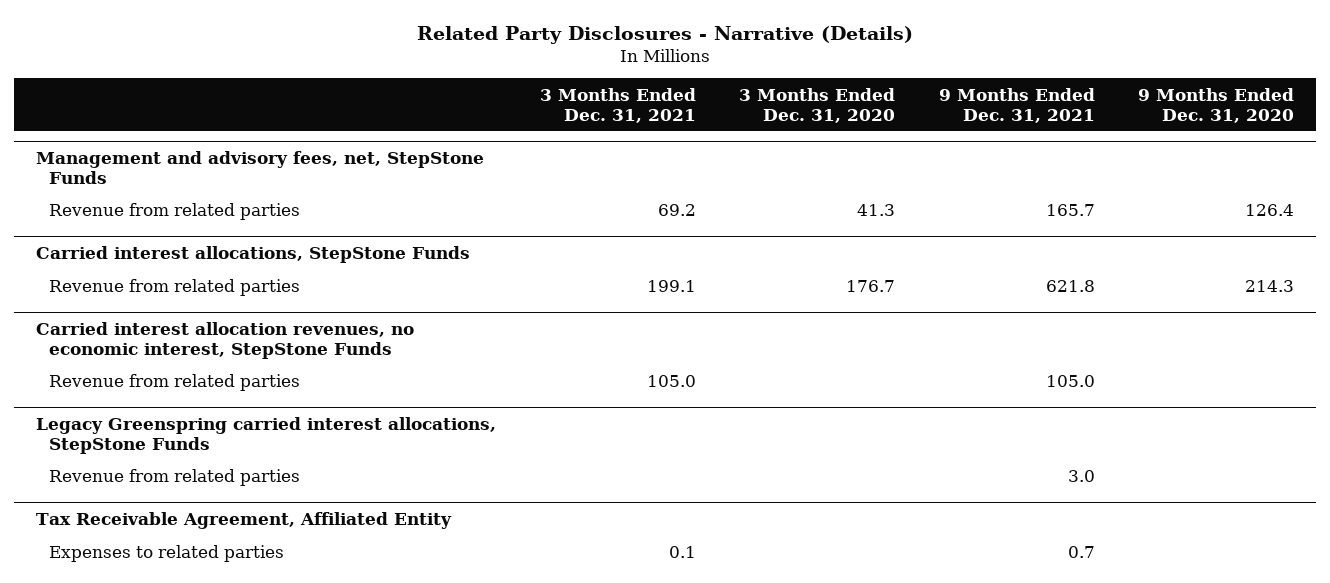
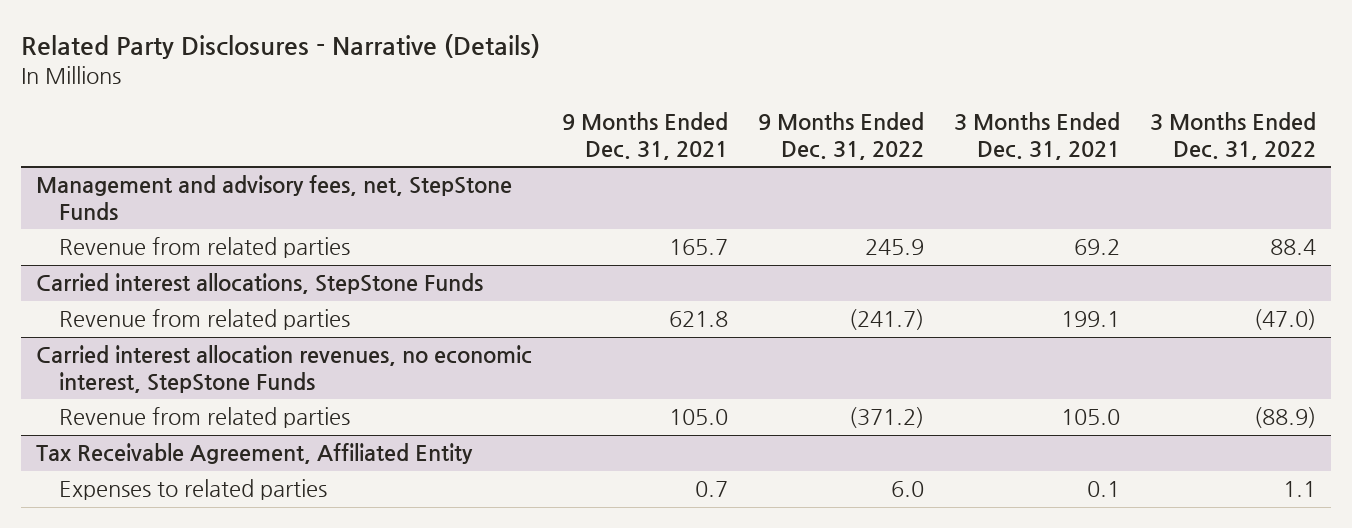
- | 3 Months Ended Dec. 31, 2021 | 3 Months Ended Dec. 31, 2020 | 9 Months Ended Dec. 31, 2021 | 9 Months Ended Dec. 31, 2020
+ | 9 Months Ended Dec. 31, 2021 | 9 Months Ended Dec. 31, 2022 | 3 Months Ended Dec. 31, 2021 | 3 Months Ended Dec. 31, 2022
- Legacy Greenspring carried interest allocations, StepStone Funds
- Revenue from related parties | | | 3.0 |

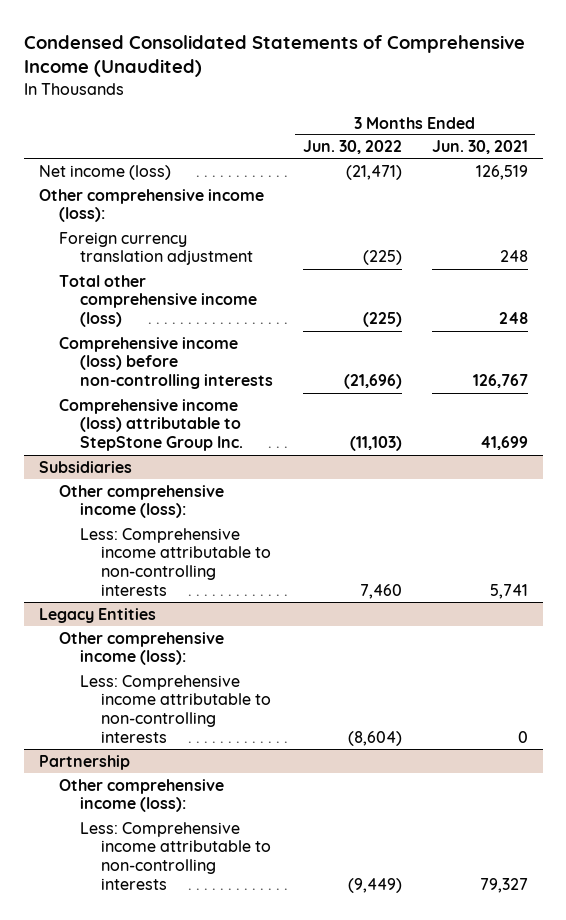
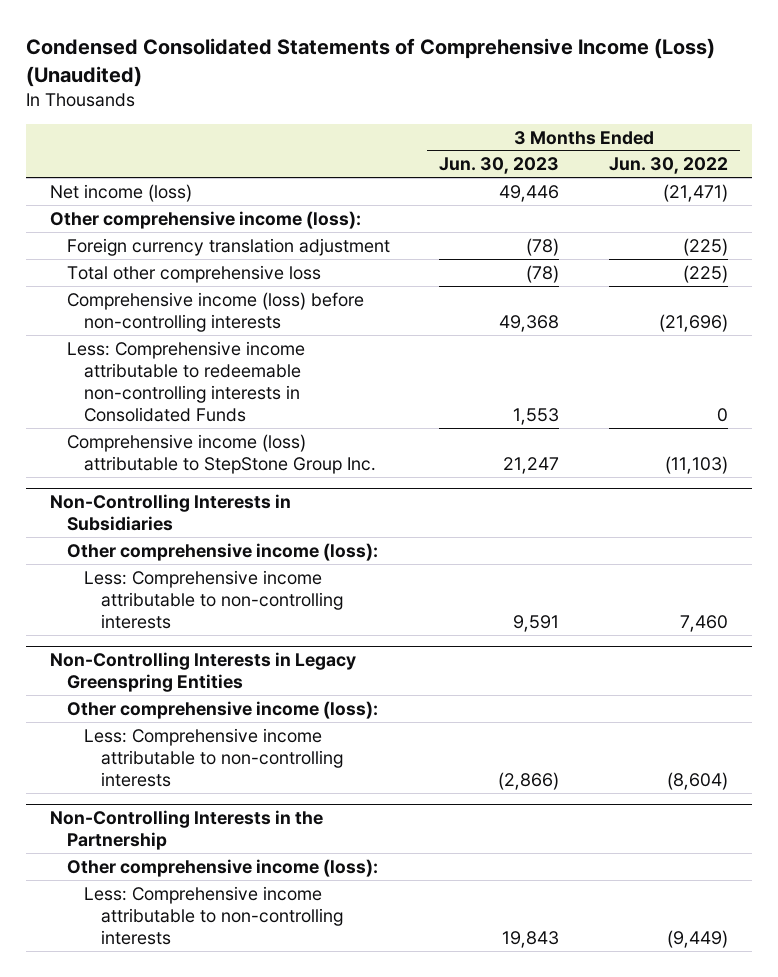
- Condensed Consolidated Statements of Comprehensive Income (Unaudited)
+ Condensed Consolidated Statements of Comprehensive Income (Loss) (Unaudited)
- | 3 Months Ended Jun. 30, 2022 | 3 Months Ended Jun. 30, 2021
+ | 3 Months Ended Jun. 30, 2023 | 3 Months Ended Jun. 30, 2022
- Total other comprehensive income (loss) | (225) | 248
+ Total other comprehensive loss | (78) | (225)
+ Less: Comprehensive income attributable to redeemable non-controlling interests in Consolidated Funds | 1,553 | 0
- Subsidiaries
+ Non-Controlling Interests in Subsidiaries
- Legacy Entities
+ Non-Controlling Interests in Legacy Greenspring Entities
- Partnership
+ Non-Controlling Interests in the Partnership

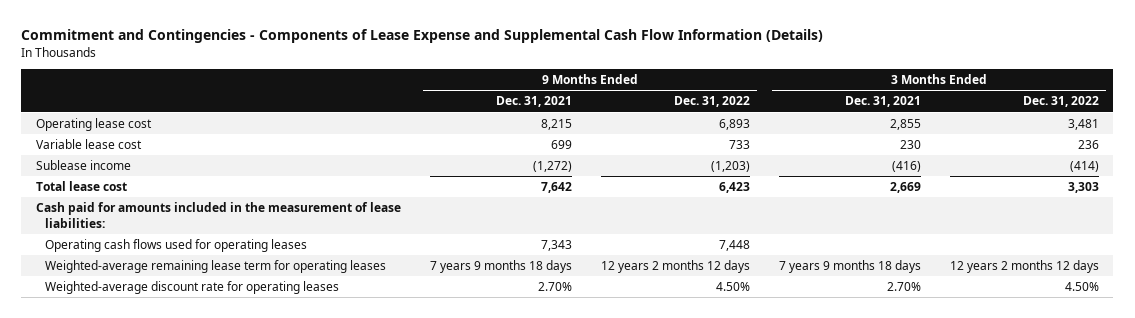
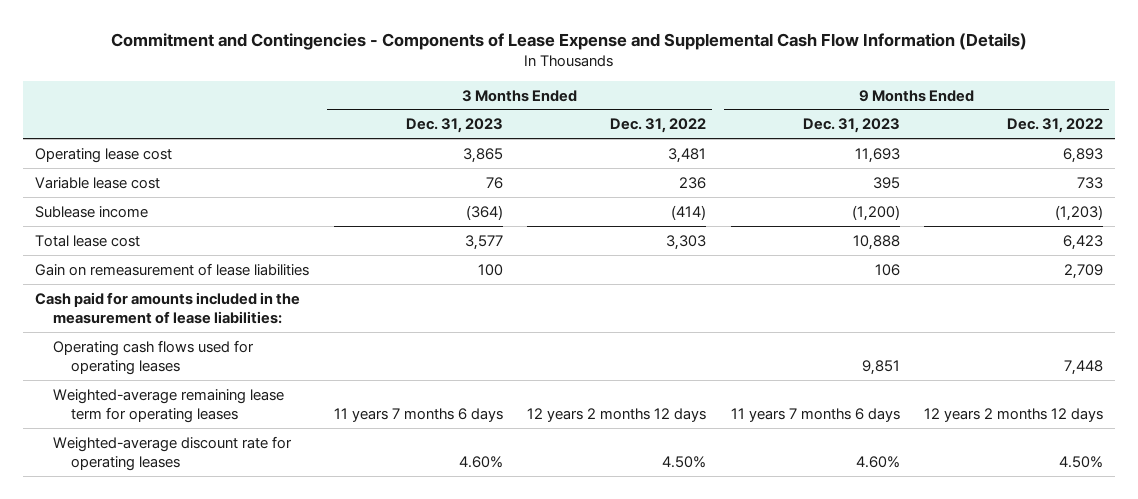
- | 9 Months Ended Dec. 31, 2021 | 9 Months Ended Dec. 31, 2022 | 3 Months Ended Dec. 31, 2021 | 3 Months Ended Dec. 31, 2022
+ | 3 Months Ended Dec. 31, 2023 | 3 Months Ended Dec. 31, 2022 | 9 Months Ended Dec. 31, 2023 | 9 Months Ended Dec. 31, 2022
+ Gain on remeasurement of lease liabilities | 100 | | 106 | 2,709

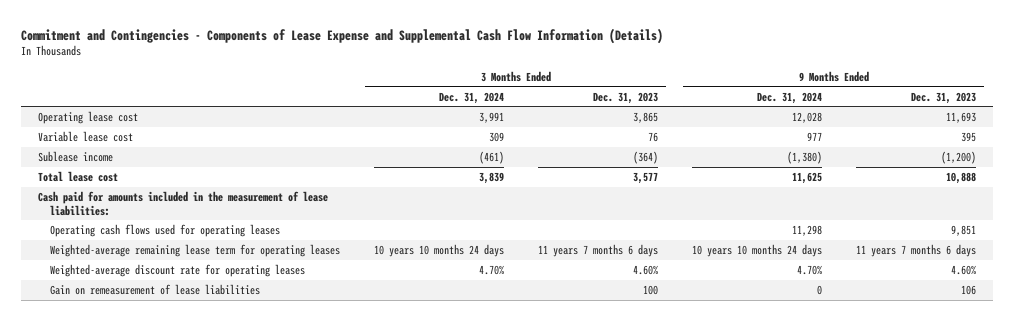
- | 3 Months Ended Dec. 31, 2023 | 3 Months Ended Dec. 31, 2022 | 9 Months Ended Dec. 31, 2023 | 9 Months Ended Dec. 31, 2022
+ | 3 Months Ended Dec. 31, 2024 | 3 Months Ended Dec. 31, 2023 | 9 Months Ended Dec. 31, 2024 | 9 Months Ended Dec. 31, 2023
moved down: Gain on remeasurement of lease liabilities | | 100 | 0 | 106

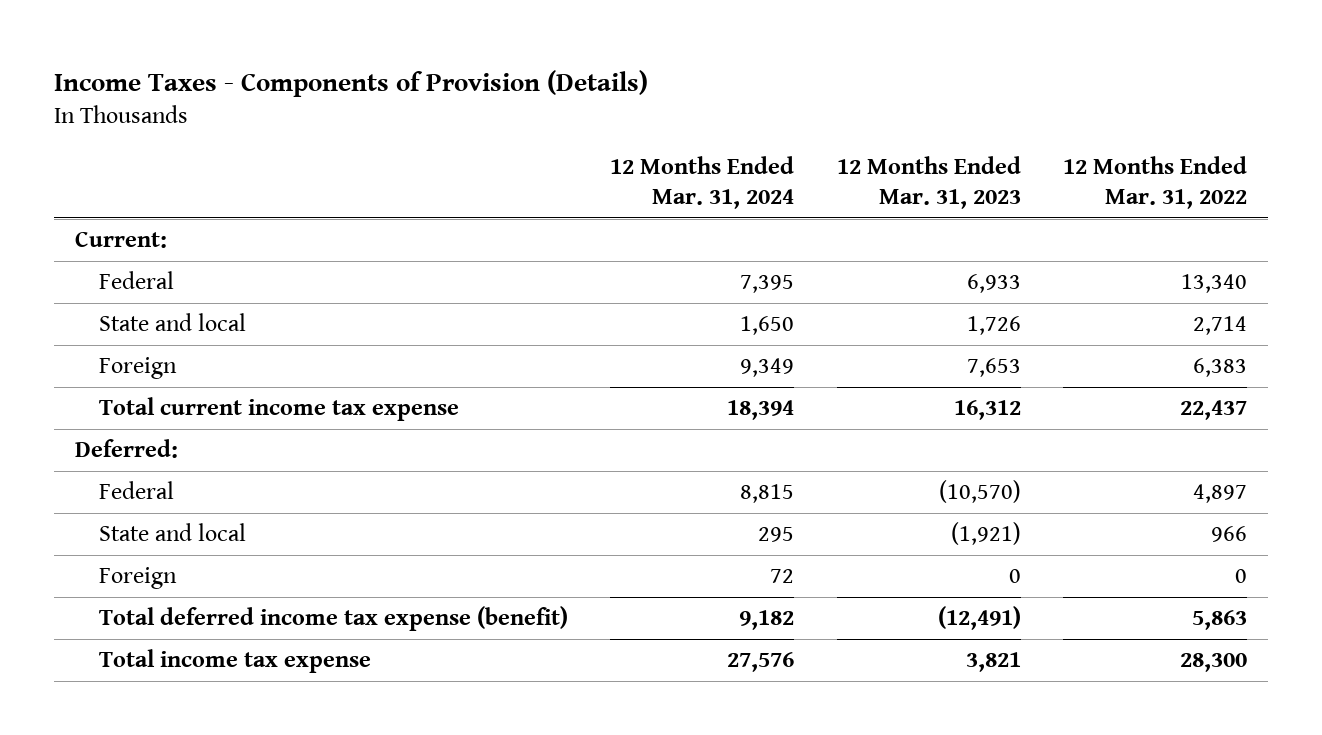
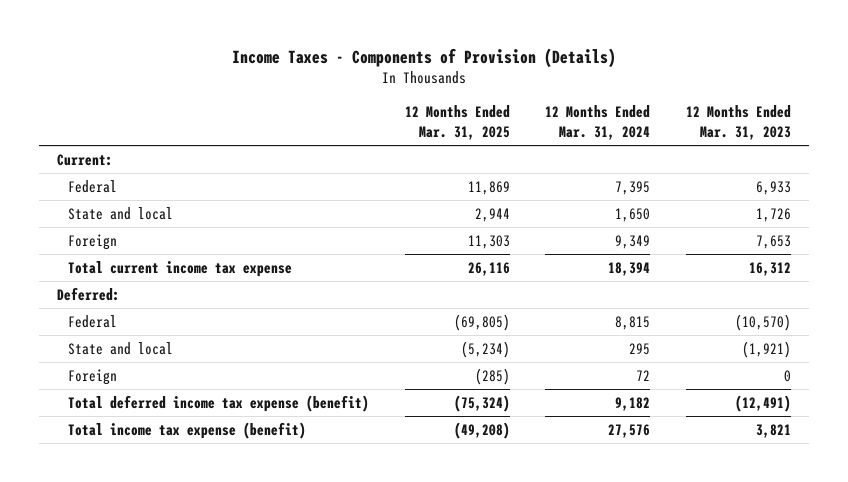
- | 12 Months Ended Mar. 31, 2024 | 12 Months Ended Mar. 31, 2023 | 12 Months Ended Mar. 31, 2022
+ | 12 Months Ended Mar. 31, 2025 | 12 Months Ended Mar. 31, 2024 | 12 Months Ended Mar. 31, 2023
- Total income tax expense | 27,576 | 3,821 | 28,300
+ Total income tax expense (benefit) | (49,208) | 27,576 | 3,821

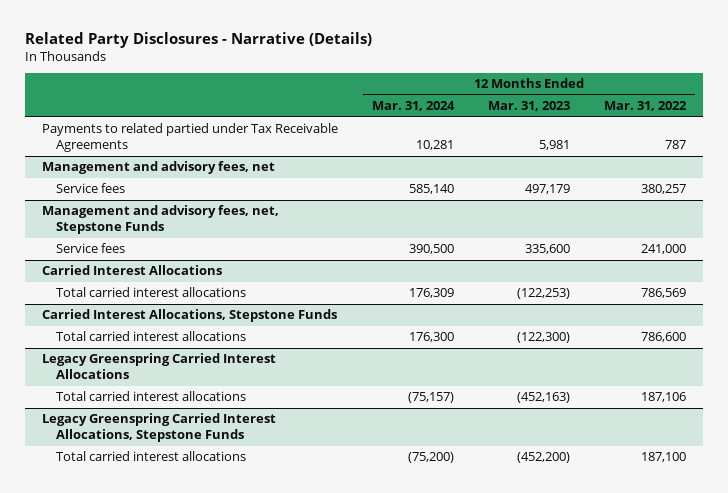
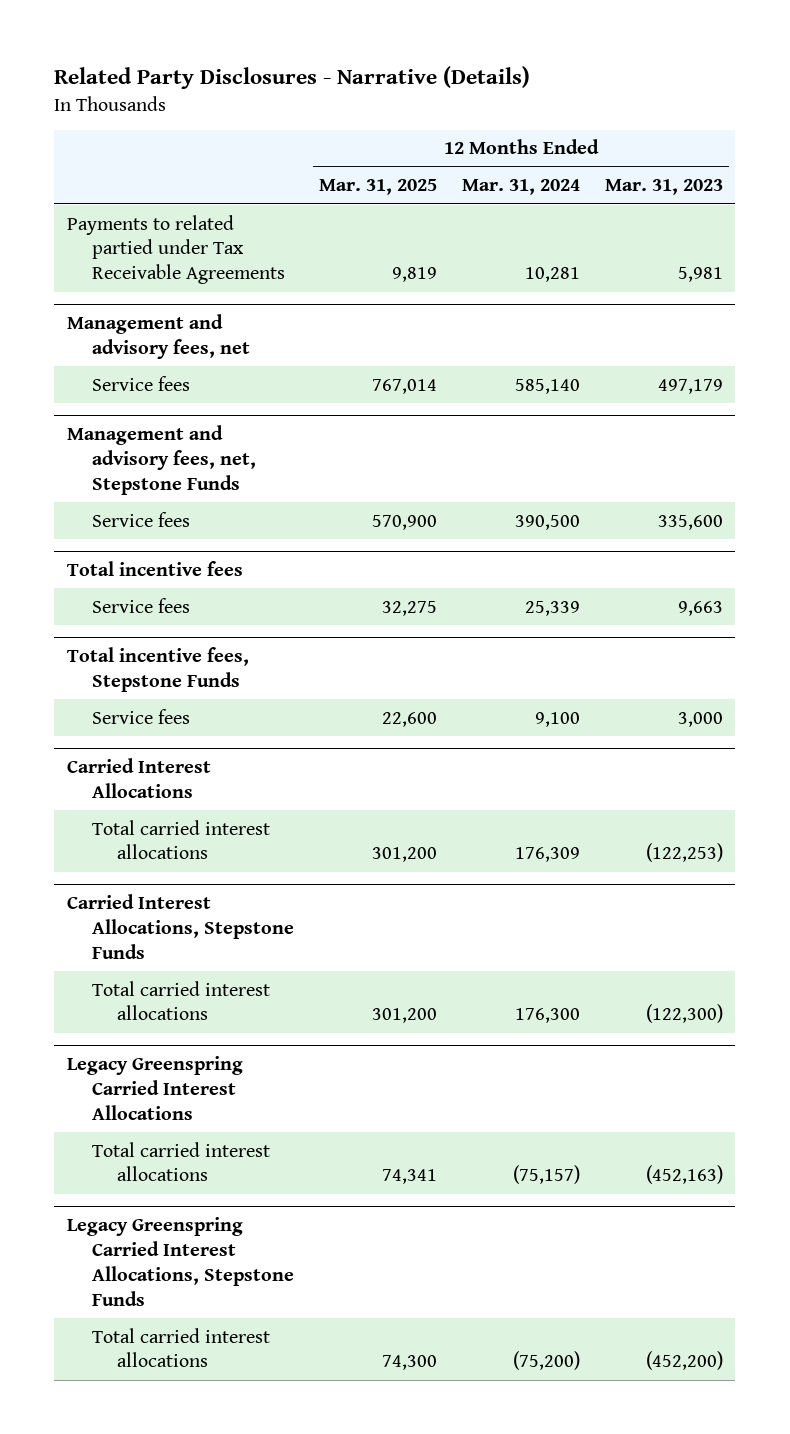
- | 12 Months Ended Mar. 31, 2024 | 12 Months Ended Mar. 31, 2023 | 12 Months Ended Mar. 31, 2022
+ | 12 Months Ended Mar. 31, 2025 | 12 Months Ended Mar. 31, 2024 | 12 Months Ended Mar. 31, 2023
+ Total incentive fees
+ Service fees | 32,275 | 25,339 | 9,663
+ Total incentive fees, Stepstone Funds
+ Service fees | 22,600 | 9,100 | 3,000

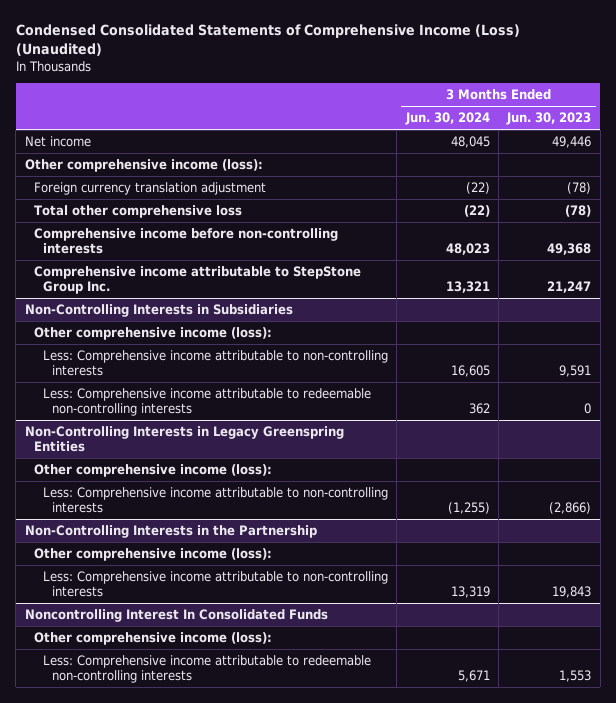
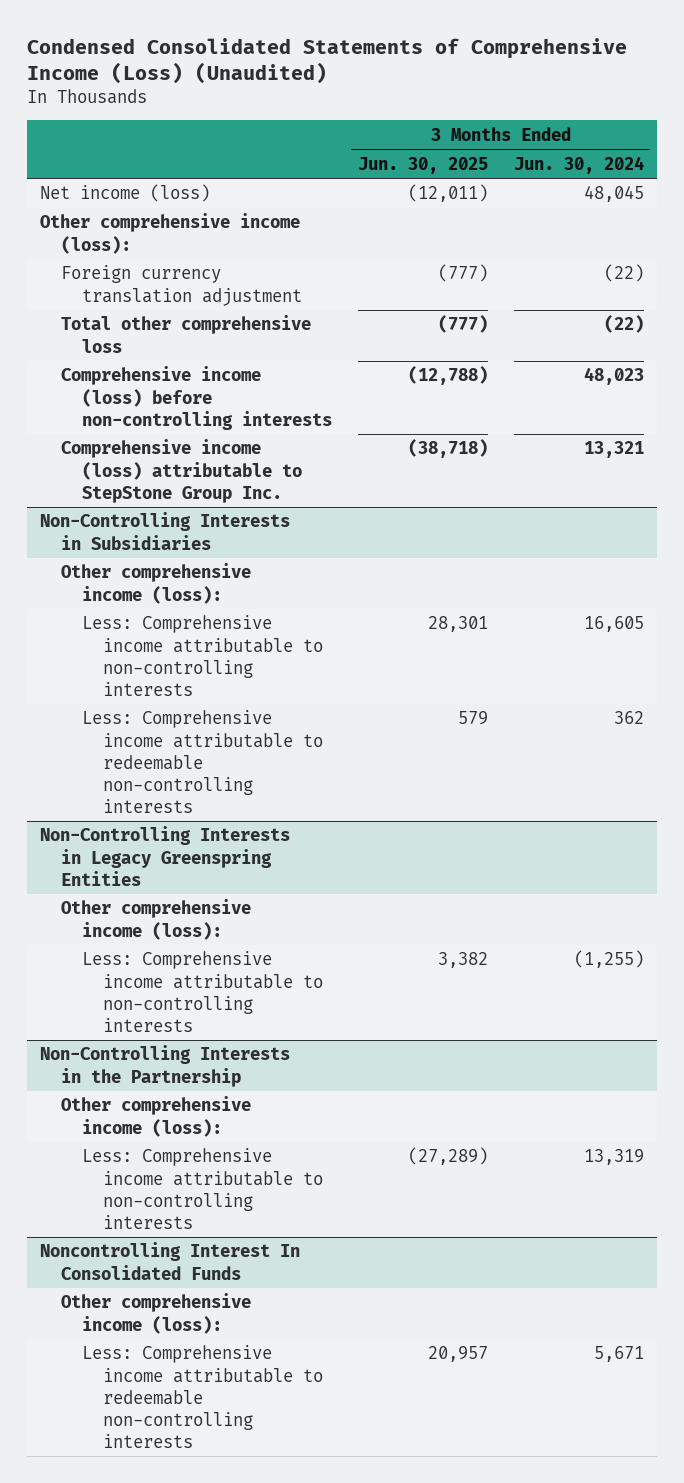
- | 3 Months Ended Jun. 30, 2024 | 3 Months Ended Jun. 30, 2023
+ | 3 Months Ended Jun. 30, 2025 | 3 Months Ended Jun. 30, 2024
- Net income | 48,045 | 49,446
+ Net income (loss) | (12,011) | 48,045
- Comprehensive income before non-controlling interests | 48,023 | 49,368
- Comprehensive income attributable to StepStone Group Inc. | 13,321 | 21,247
+ Comprehensive income (loss) before non-controlling interests | (12,788) | 48,023
+ Comprehensive income (loss) attributable to StepStone Group Inc. | (38,718) | 13,321

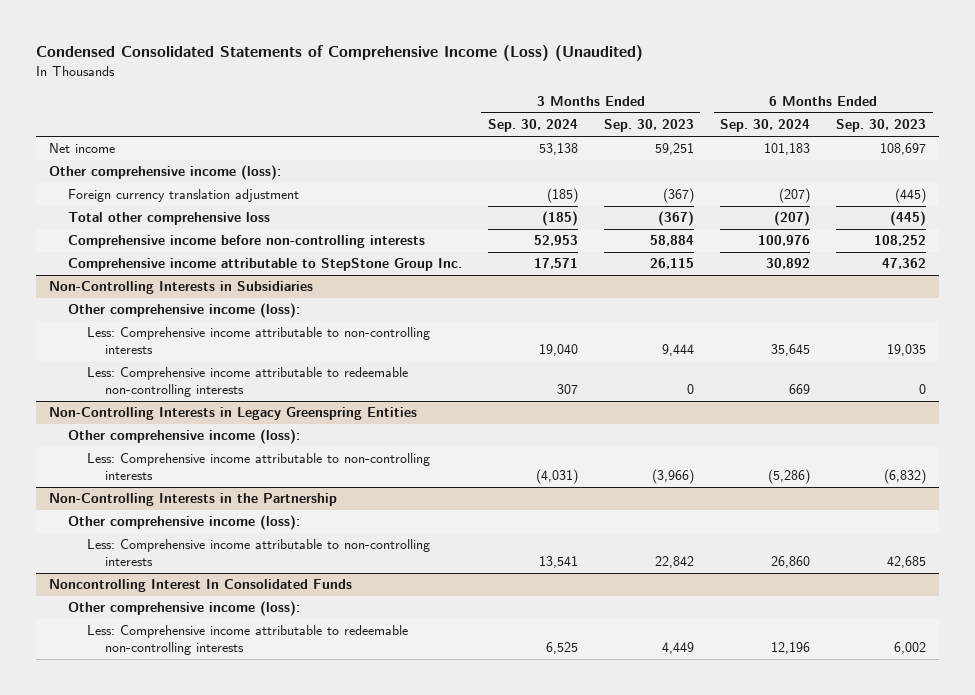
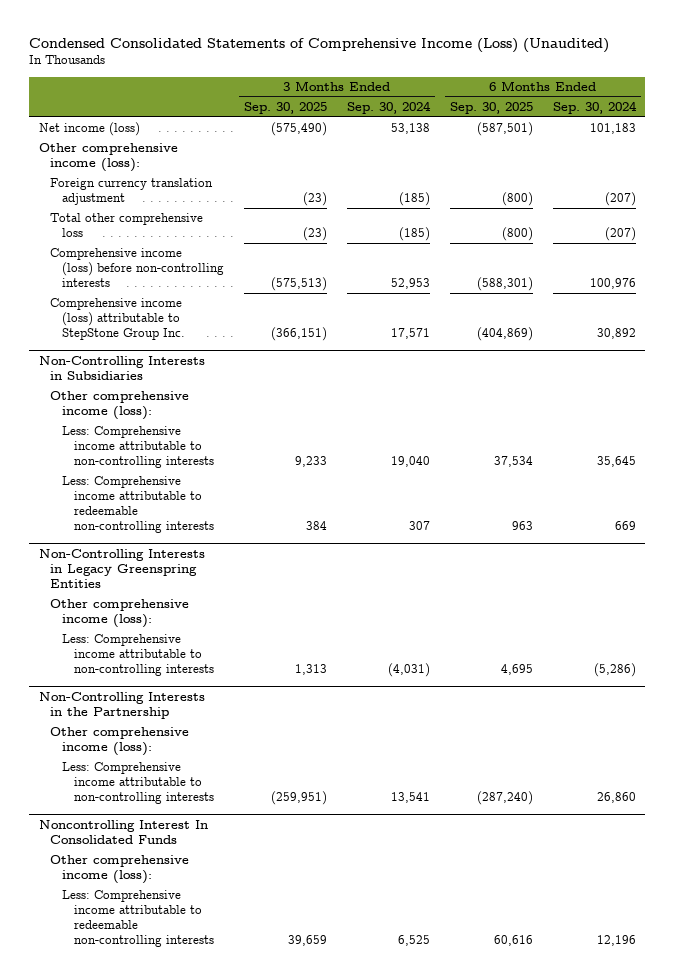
- | 3 Months Ended Sep. 30, 2024 | 3 Months Ended Sep. 30, 2023 | 6 Months Ended Sep. 30, 2024 | 6 Months Ended Sep. 30, 2023
+ | 3 Months Ended Sep. 30, 2025 | 3 Months Ended Sep. 30, 2024 | 6 Months Ended Sep. 30, 2025 | 6 Months Ended Sep. 30, 2024
- Net income | 53,138 | 59,251 | 101,183 | 108,697
+ Net income (loss) | (575,490) | 53,138 | (587,501) | 101,183
- Comprehensive income before non-controlling interests | 52,953 | 58,884 | 100,976 | 108,252
- Comprehensive income attributable to StepStone Group Inc. | 17,571 | 26,115 | 30,892 | 47,362
+ Comprehensive income (loss) before non-controlling interests | (575,513) | 52,953 | (588,301) | 100,976
+ Comprehensive income (loss) attributable to StepStone Group Inc. | (366,151) | 17,571 | (404,869) | 30,892

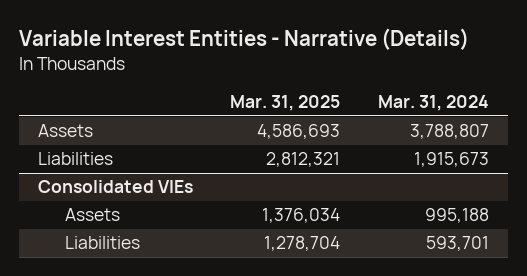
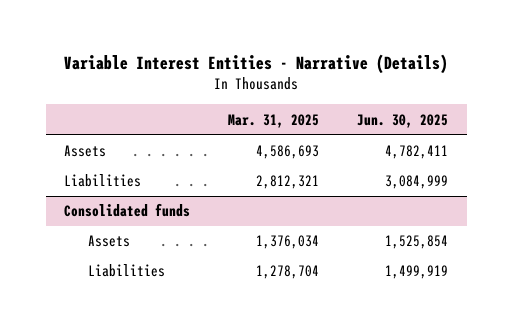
- | Mar. 31, 2025 | Mar. 31, 2024
+ | Mar. 31, 2025 | Jun. 30, 2025
- Consolidated VIEs
+ Consolidated funds

